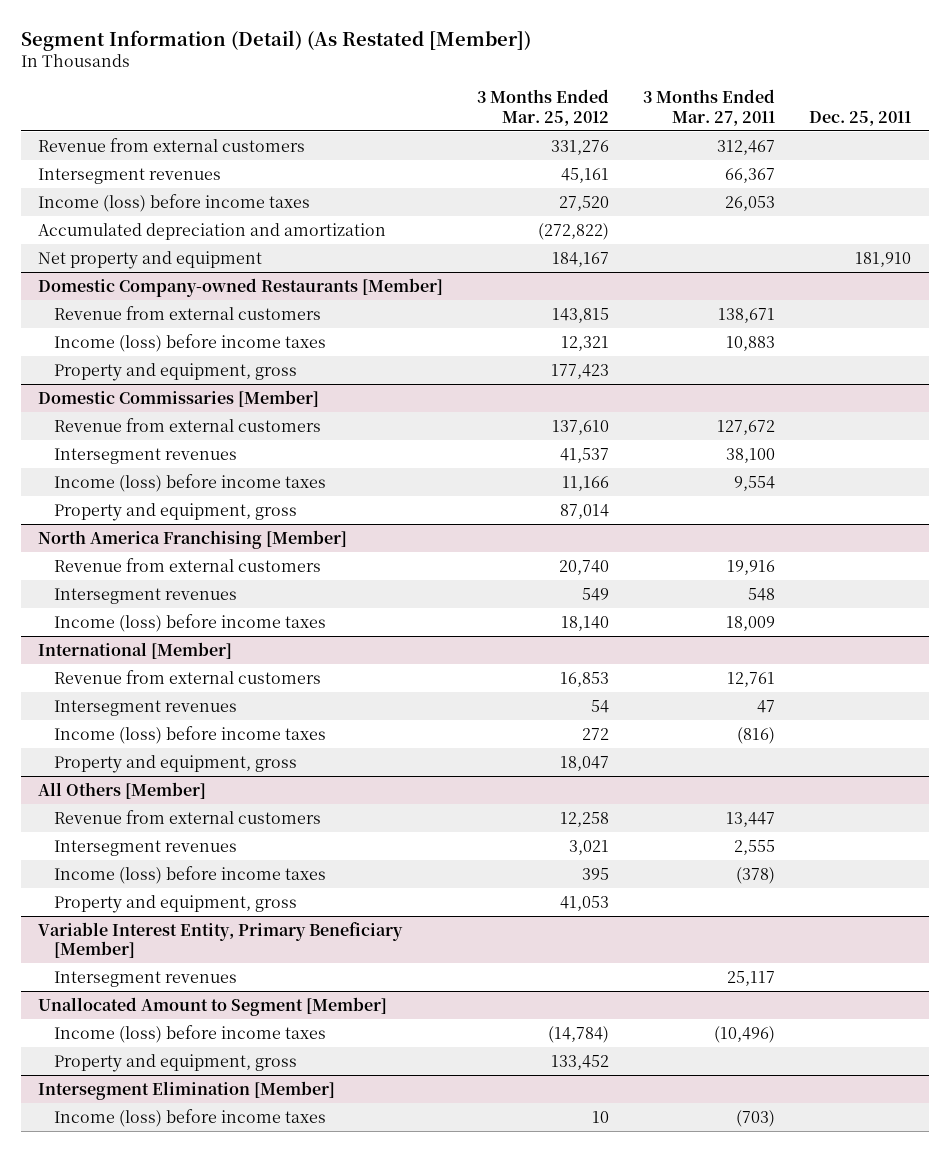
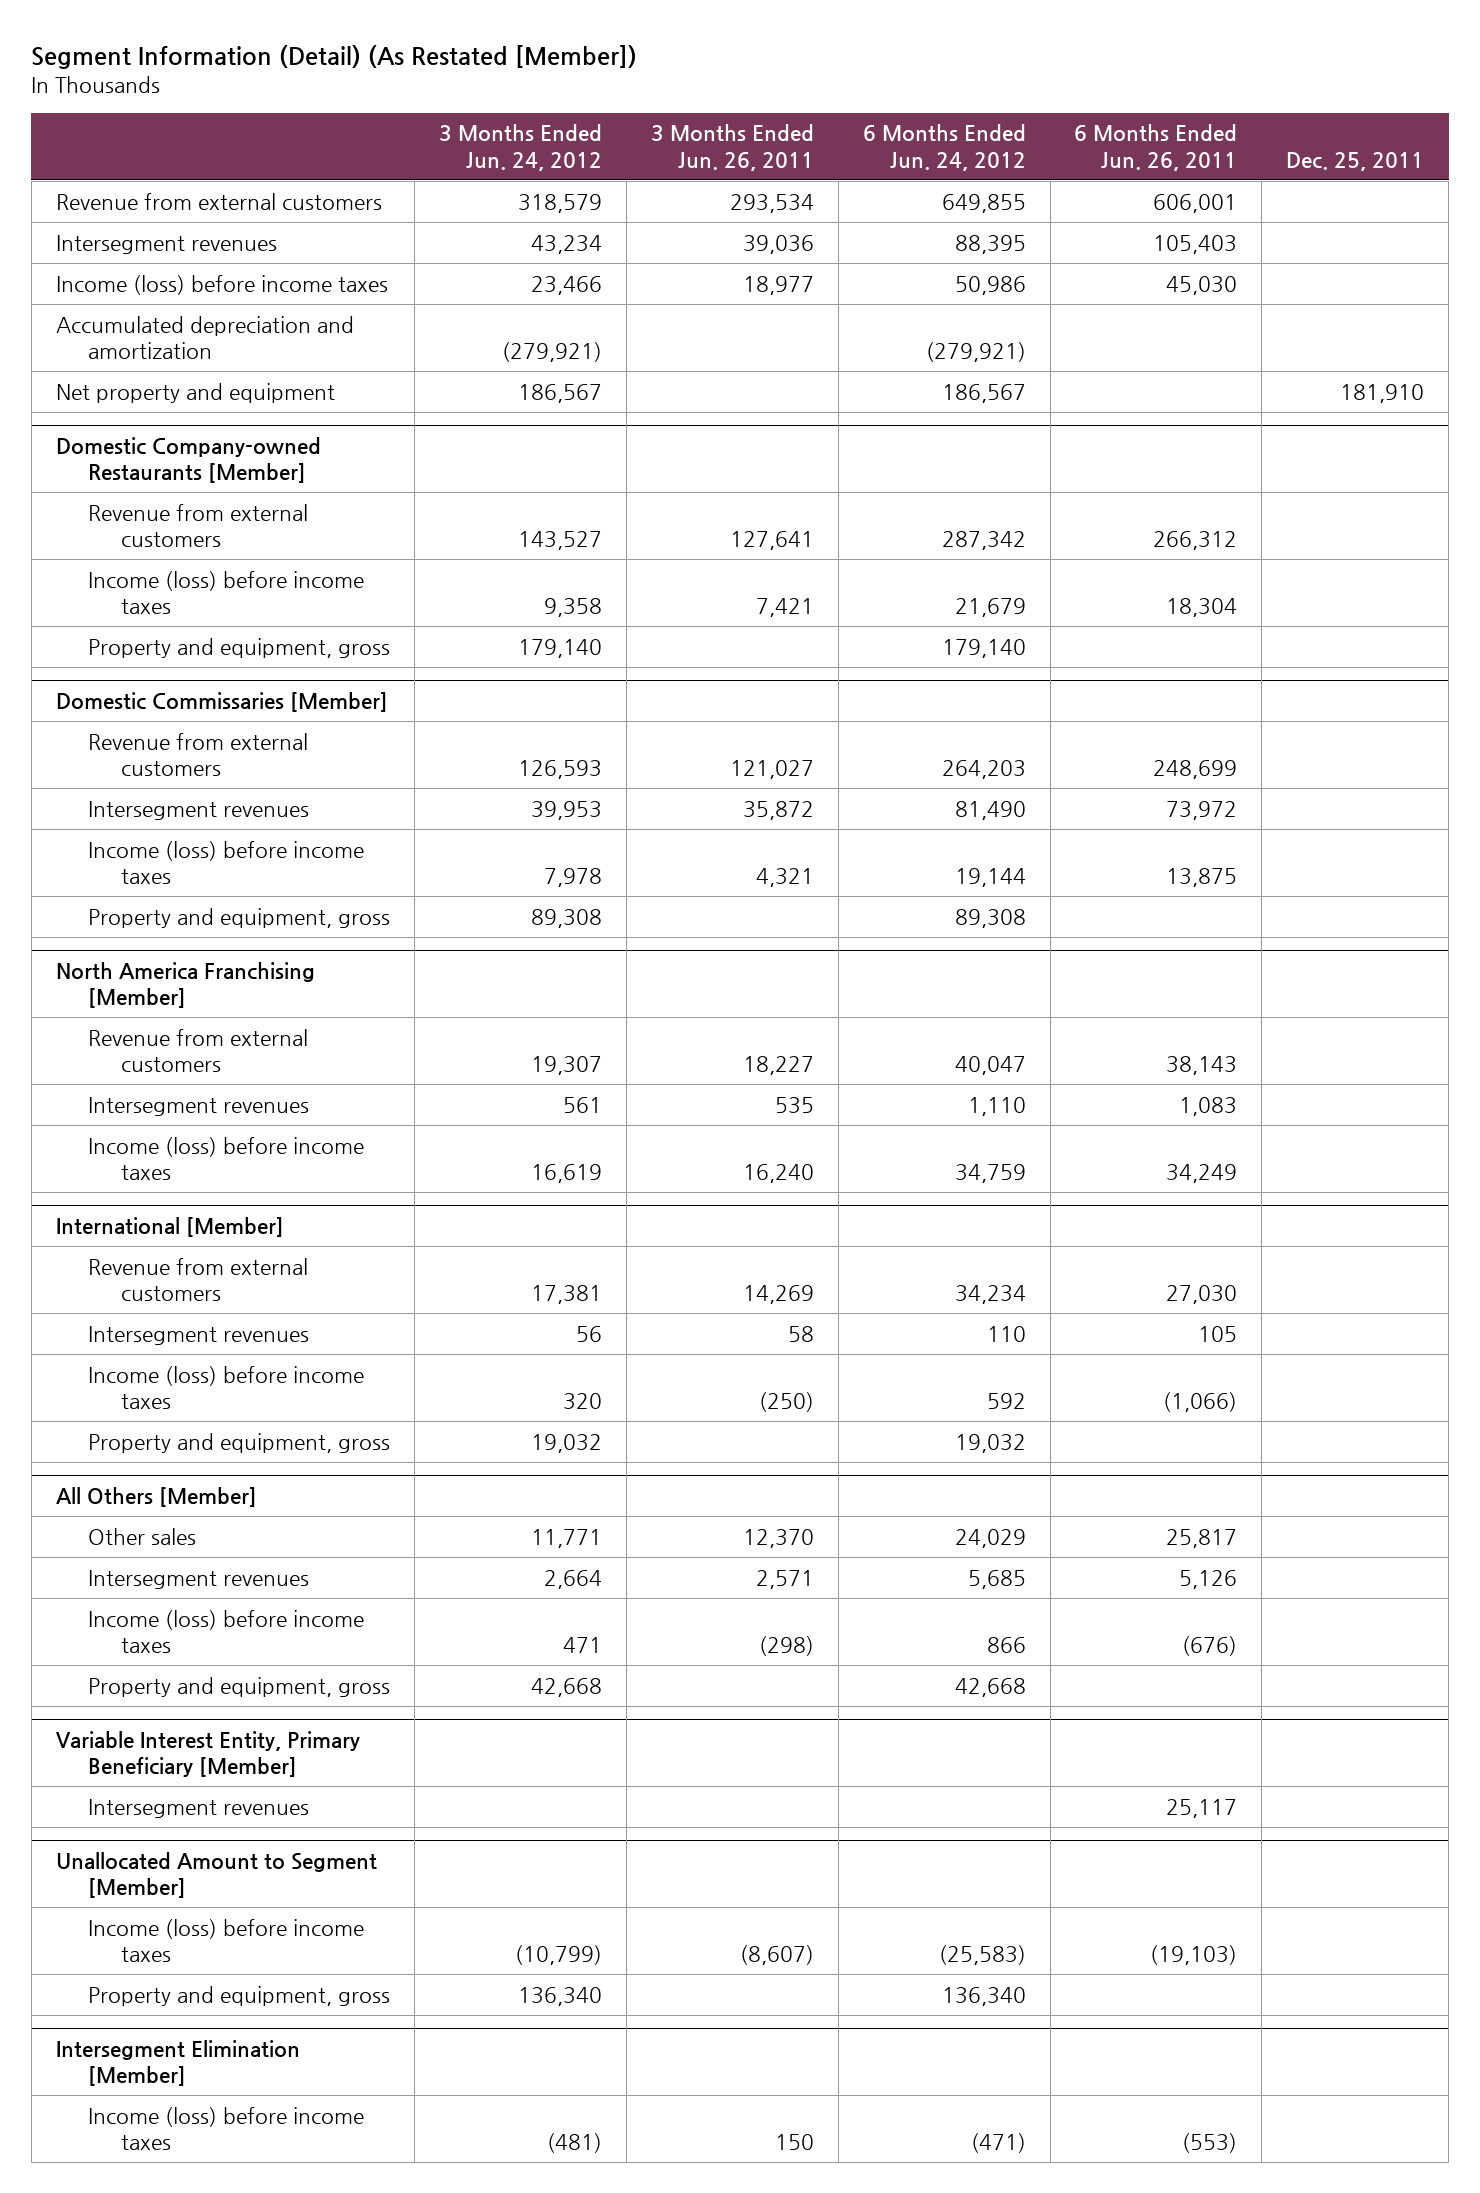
- | 3 Months Ended Mar. 25, 2012 | 3 Months Ended Mar. 27, 2011 | Dec. 25, 2011
+ | 3 Months Ended Jun. 24, 2012 | 3 Months Ended Jun. 26, 2011 | 6 Months Ended Jun. 24, 2012 | 6 Months Ended Jun. 26, 2011 | Dec. 25, 2011
@ All Others [Member]
- Revenue from external customers | 12,258 | 13,447 |
+ Other sales | 11,771 | 12,370 | 24,029 | 25,817 |

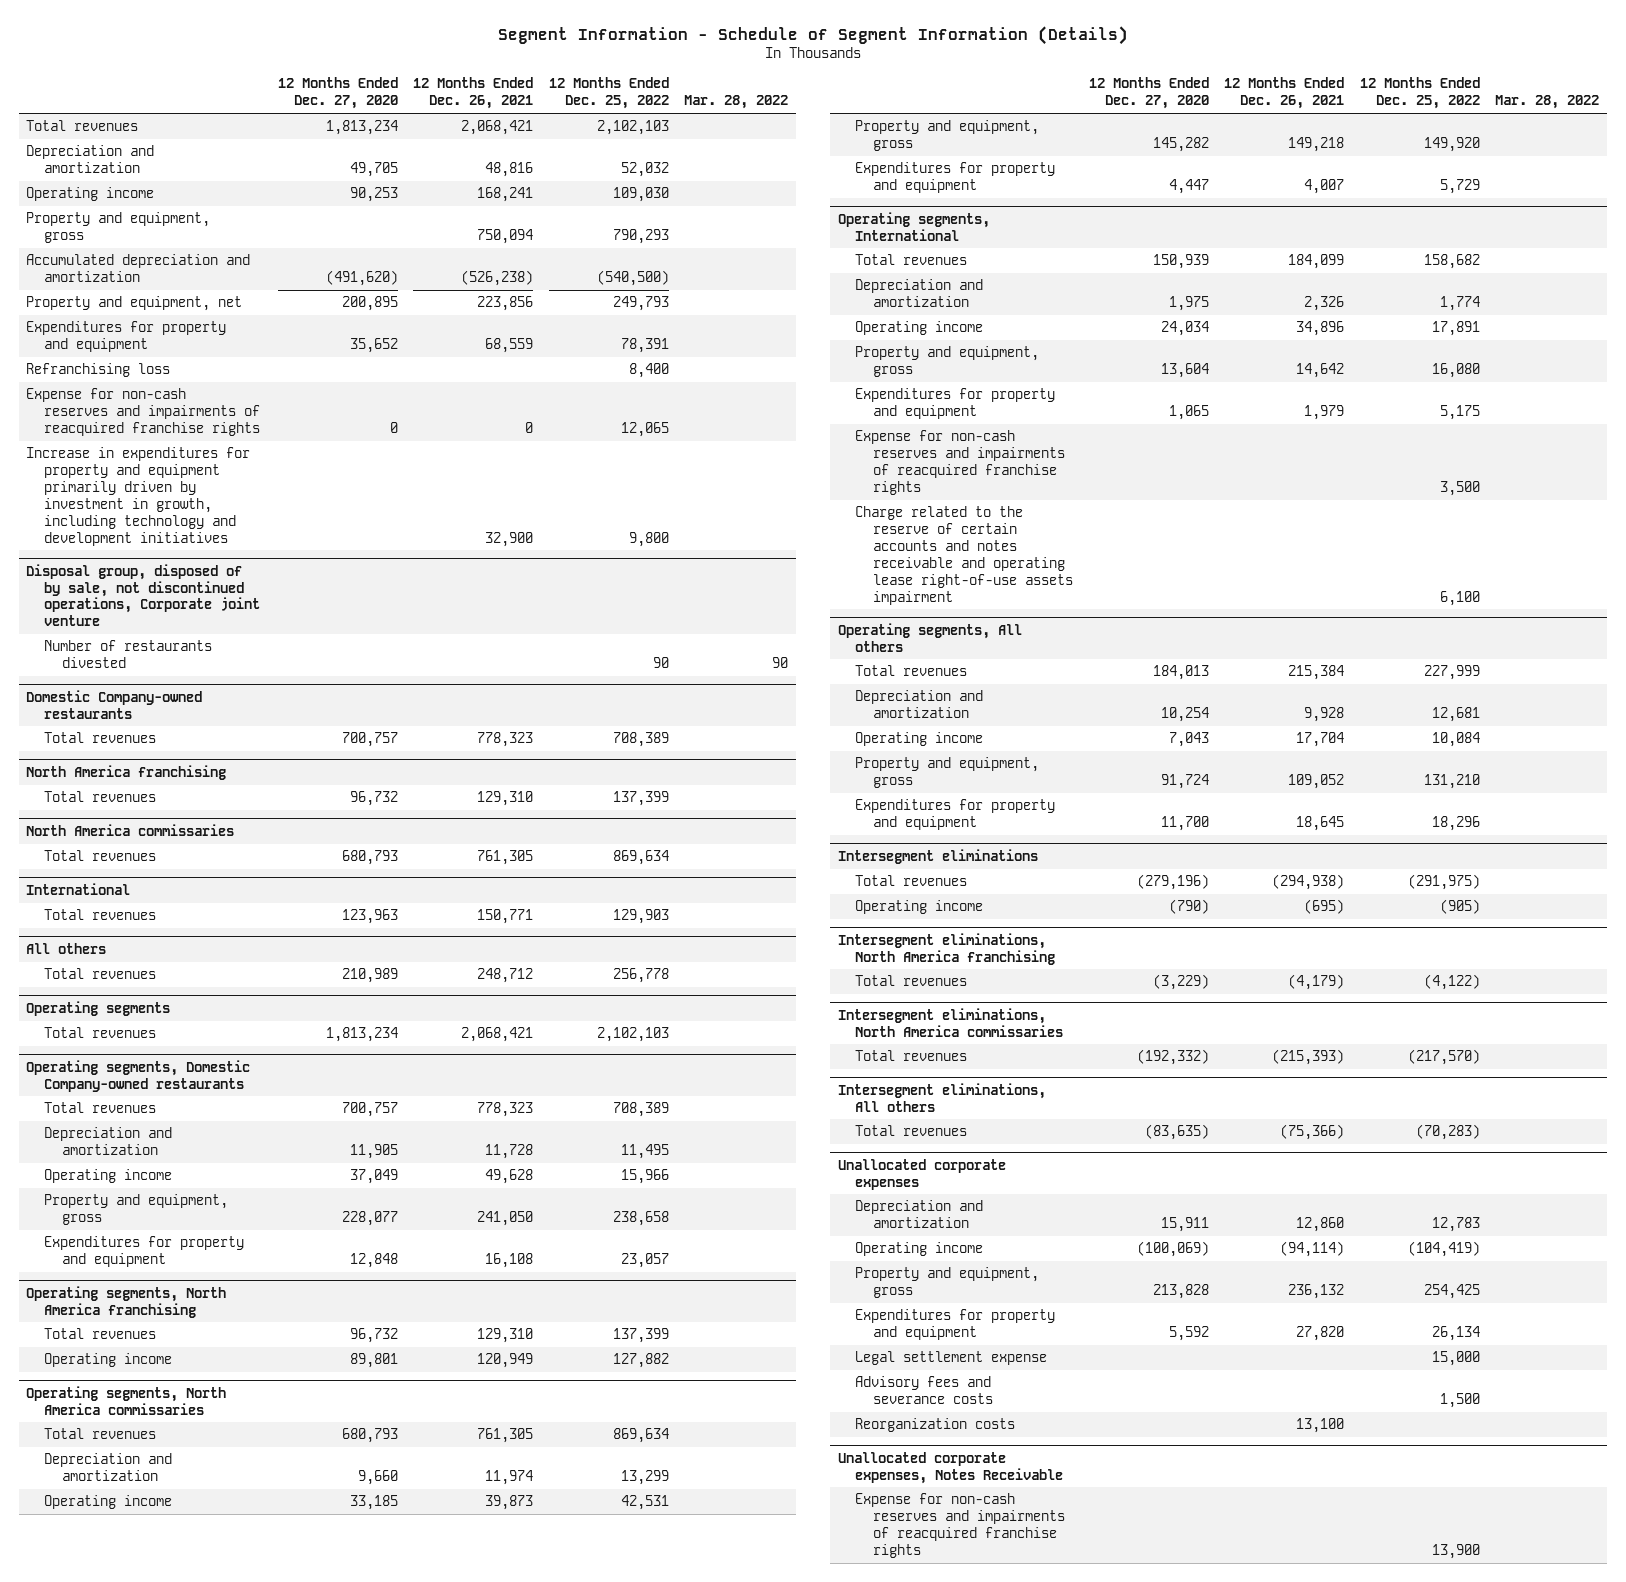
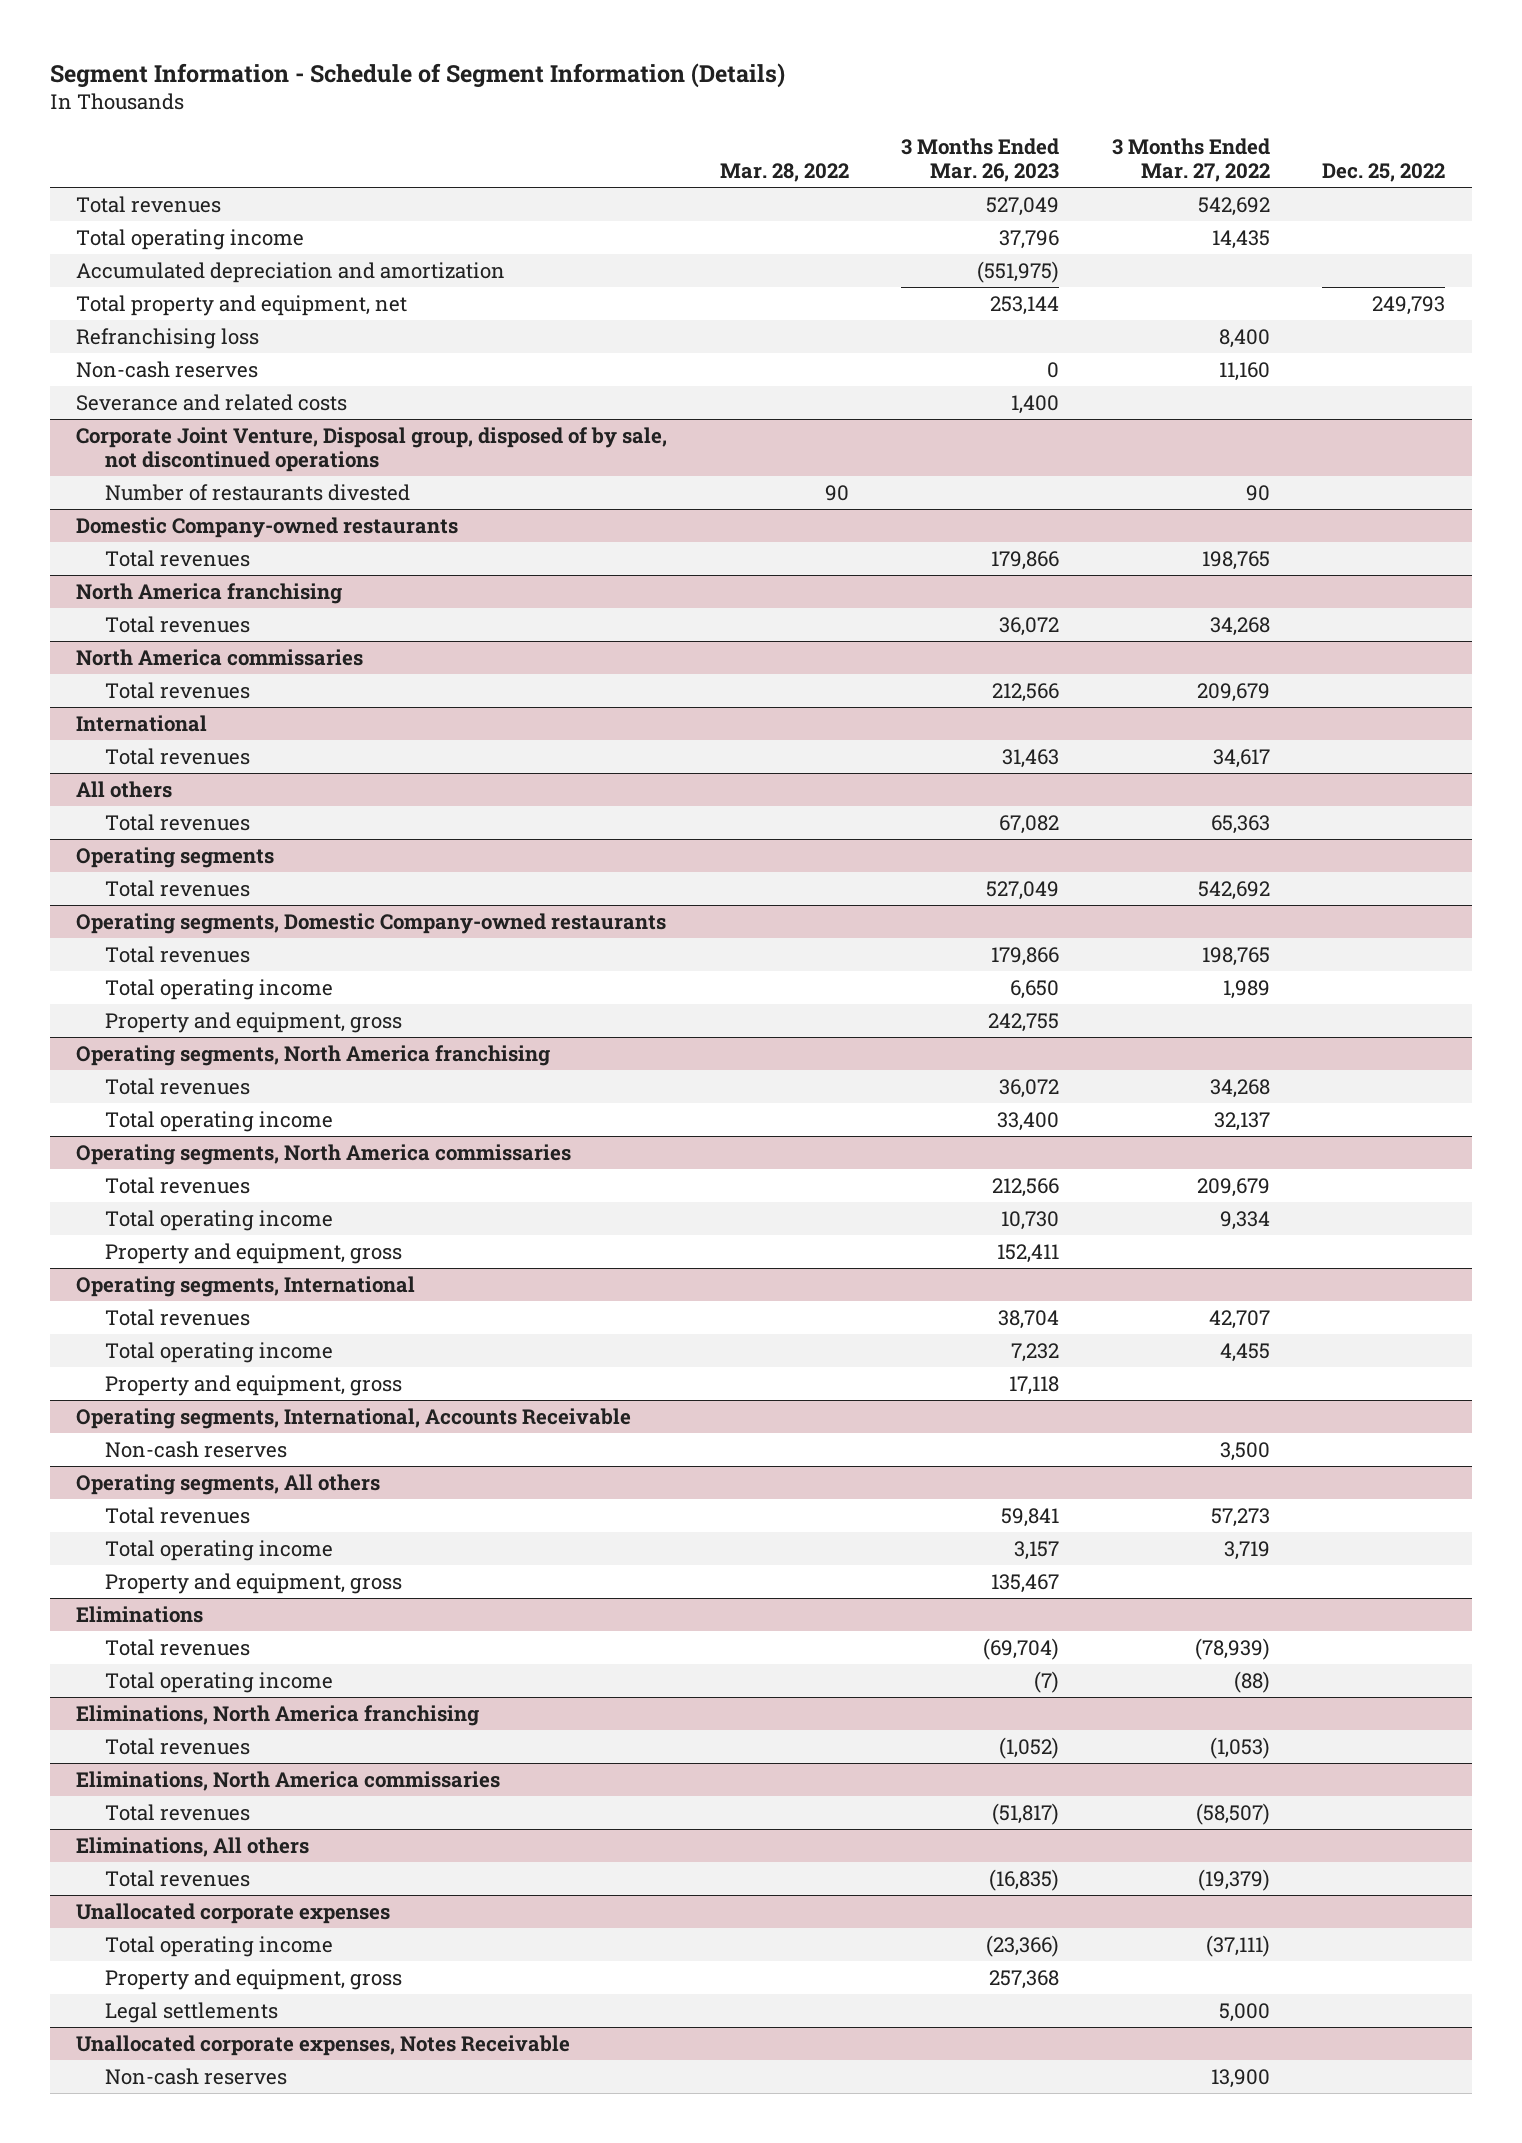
- | 12 Months Ended Dec. 27, 2020 | 12 Months Ended Dec. 26, 2021 | 12 Months Ended Dec. 25, 2022 | Mar. 28, 2022
+ | Mar. 28, 2022 | 3 Months Ended Mar. 26, 2023 | 3 Months Ended Mar. 27, 2022 | Dec. 25, 2022
- Depreciation and amortization | 49,705 | 48,816 | 52,032 |
- Operating income | 90,253 | 168,241 | 109,030 |
- Property and equipment, gross | | 750,094 | 790,293 |
+ Total operating income | | 37,796 | 14,435 |
- Property and equipment, net | 200,895 | 223,856 | 249,793 |
- Expenditures for property and equipment | 35,652 | 68,559 | 78,391 |
+ Total property and equipment, net | | 253,144 | | 249,793
- Expense for non-cash reserves and impairments of reacquired franchise rights | 0 | 0 | 12,065 |
- Increase in expenditures for property and equipment primarily driven by investment in growth, including technology and development initiatives | | 32,900 | 9,800 |
- Disposal group, disposed of by sale, not discontinued operations, Corporate joint venture
+ Non-cash reserves | | 0 | 11,160 |
+ Severance and related costs | | 1,400 | |
+ Corporate Joint Venture, Disposal group, disposed of by sale, not discontinued operations
@ Operating segments, Domestic Company-owned restaurants
- Depreciation and amortization | 11,905 | 11,728 | 11,495 |
- Operating income | 37,049 | 49,628 | 15,966 |
+ Total operating income | | 6,650 | 1,989 |
- Expenditures for property and equipment | 12,848 | 16,108 | 23,057 |
@ Operating segments, North America franchising
- Operating income | 89,801 | 120,949 | 127,882 |
+ Total operating income | | 33,400 | 32,137 |
@ Operating segments, North America commissaries
- Depreciation and amortization | 9,660 | 11,974 | 13,299 |
- Operating income | 33,185 | 39,873 | 42,531 |
+ Total operating income | | 10,730 | 9,334 |
- Expenditures for property and equipment | 4,447 | 4,007 | 5,729 |
@ Operating segments, International
- Depreciation and amortization | 1,975 | 2,326 | 1,774 |
- Operating income | 24,034 | 34,896 | 17,891 |
+ Total operating income | | 7,232 | 4,455 |
- Expenditures for property and equipment | 1,065 | 1,979 | 5,175 |
- Expense for non-cash reserves and impairments of reacquired franchise rights | | | 3,500 |
- Charge related to the reserve of certain accounts and notes receivable and operating lease right-of-use assets impairment | | | 6,100 |
+ Operating segments, International, Accounts Receivable
+ Non-cash reserves | | | 3,500 |
@ Operating segments, All others
- Depreciation and amortization | 10,254 | 9,928 | 12,681 |
- Operating income | 7,043 | 17,704 | 10,084 |
+ Total operating income | | 3,157 | 3,719 |
- Expenditures for property and equipment | 11,700 | 18,645 | 18,296 |
- Intersegment eliminations
+ Eliminations
- Operating income | (790) | (695) | (905) |
- Intersegment eliminations, North America franchising
+ Total operating income | | (7) | (88) |
+ Eliminations, North America franchising
- Intersegment eliminations, North America commissaries
+ Eliminations, North America commissaries
- Intersegment eliminations, All others
+ Eliminations, All others
@ Unallocated corporate expenses
- Depreciation and amortization | 15,911 | 12,860 | 12,783 |
- Operating income | (100,069) | (94,114) | (104,419) |
+ Total operating income | | (23,366) | (37,111) |
- Expenditures for property and equipment | 5,592 | 27,820 | 26,134 |
- Legal settlement expense | | | 15,000 |
- Advisory fees and severance costs | | | 1,500 |
- Reorganization costs | | 13,100 | |
+ Legal settlements | | | 5,000 |
@ Unallocated corporate expenses, Notes Receivable
- Expense for non-cash reserves and impairments of reacquired franchise rights | | | 13,900 |
+ Non-cash reserves | | | 13,900 |

